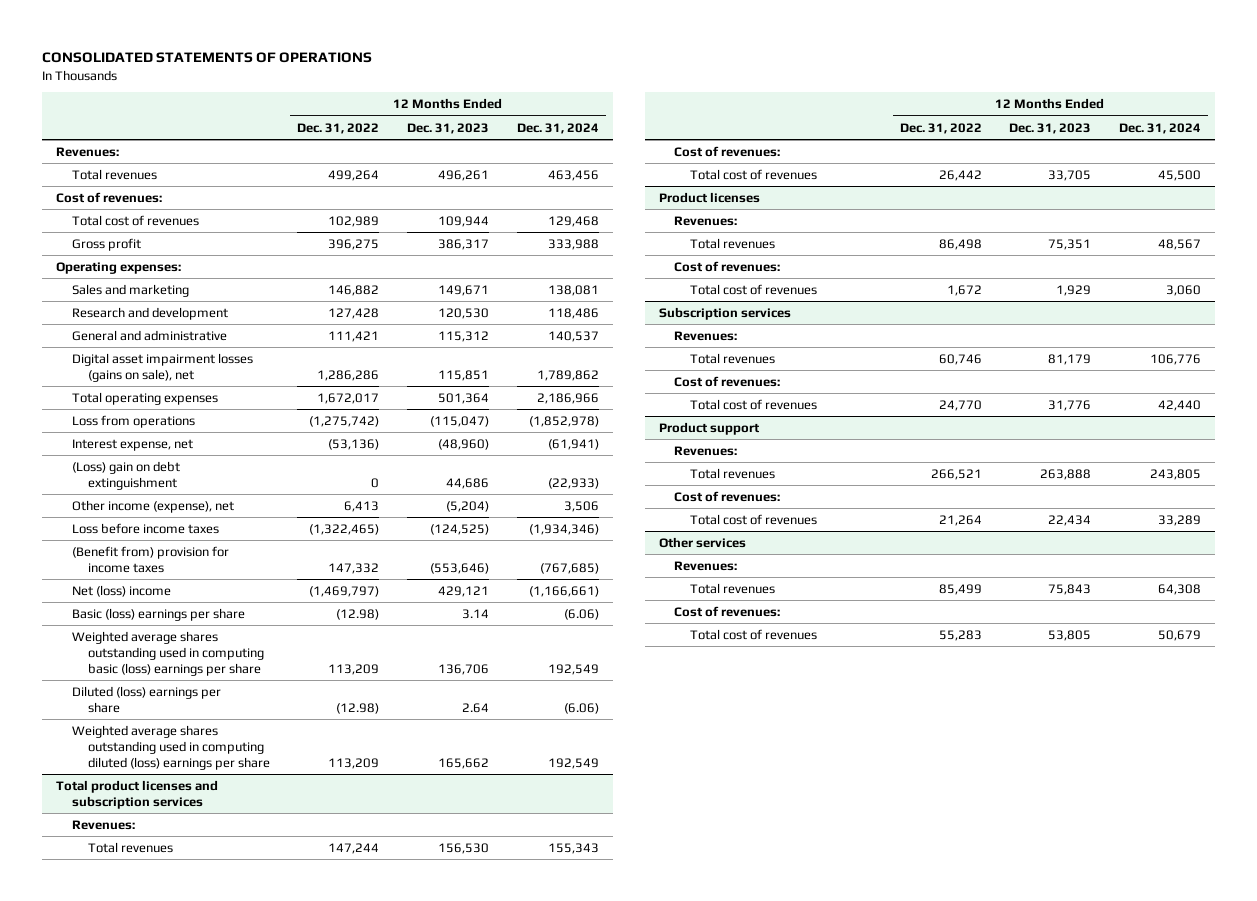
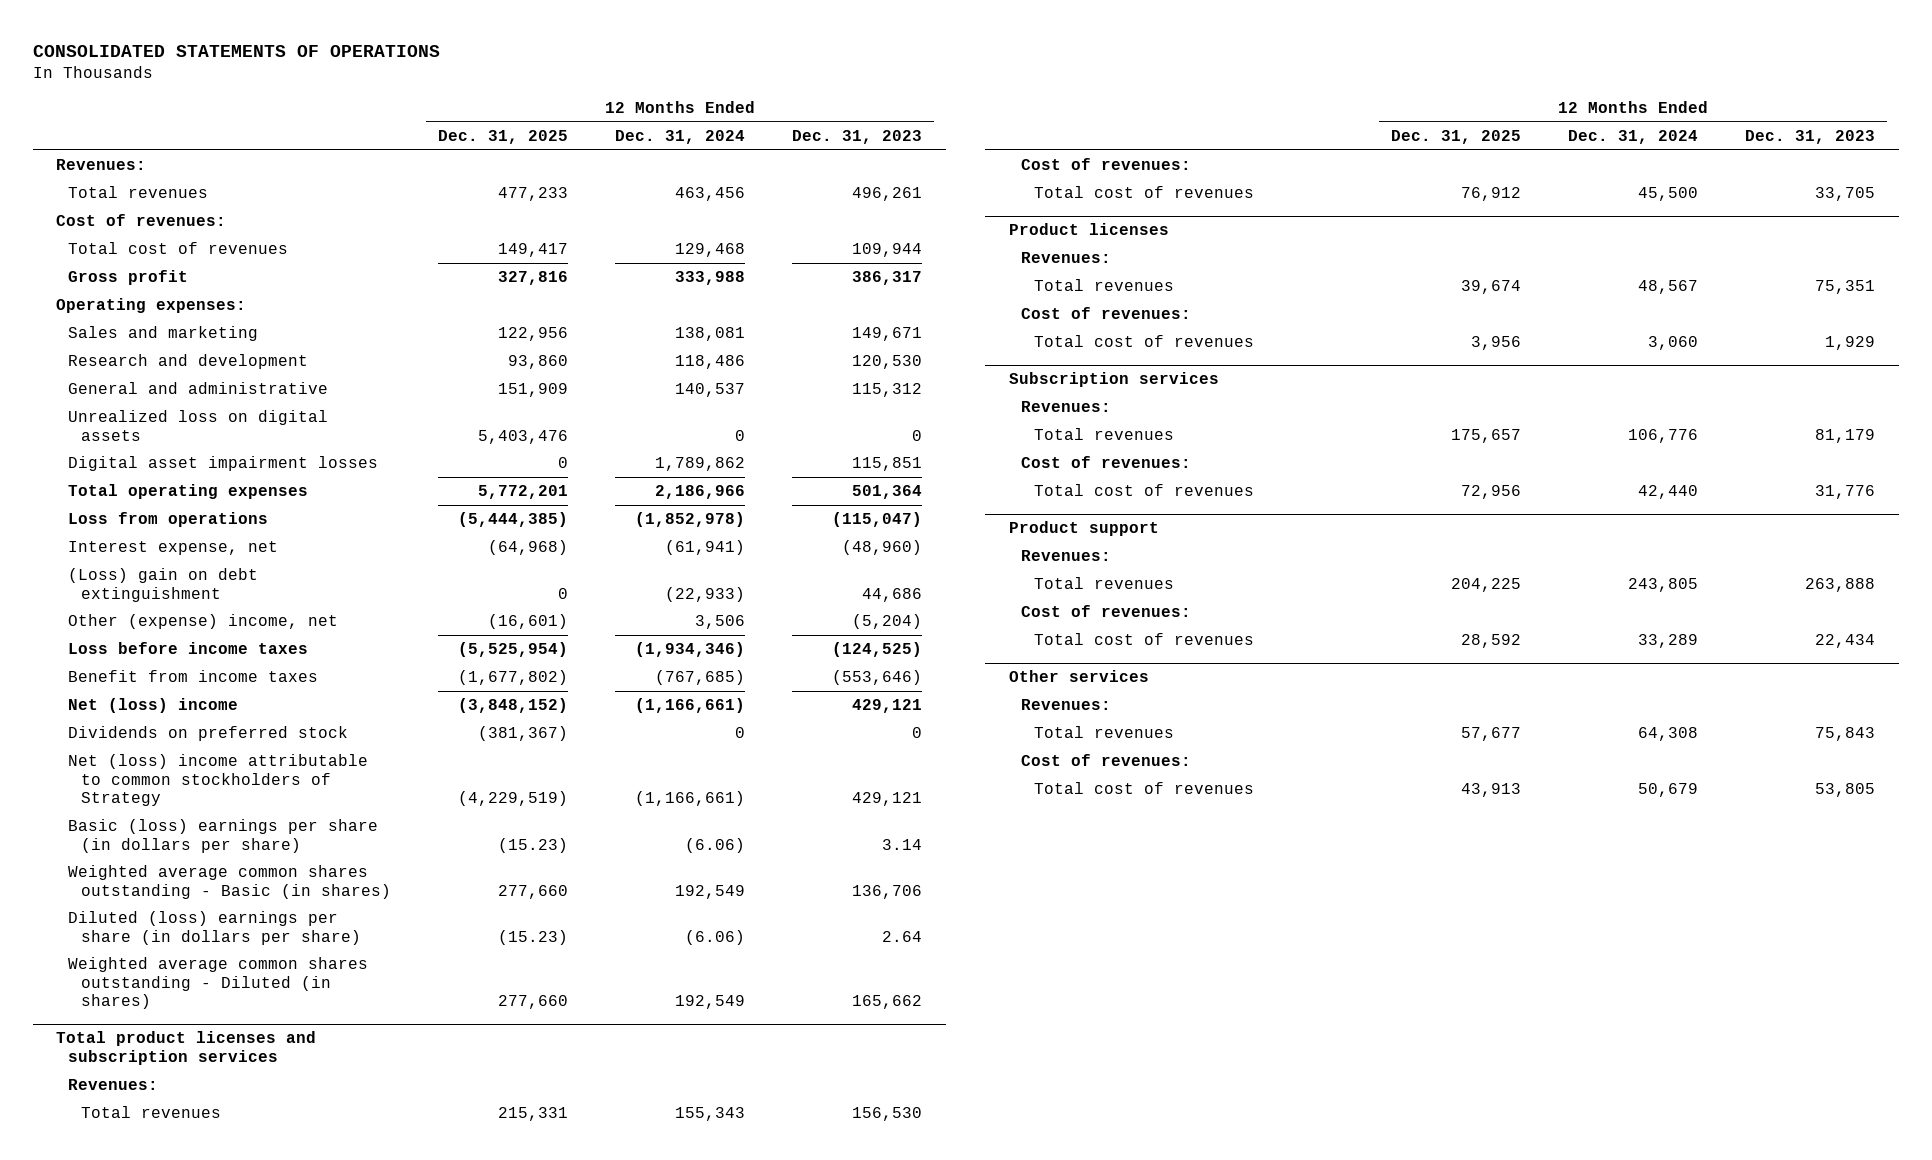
- | 12 Months Ended Dec. 31, 2022 | 12 Months Ended Dec. 31, 2023 | 12 Months Ended Dec. 31, 2024
+ | 12 Months Ended Dec. 31, 2025 | 12 Months Ended Dec. 31, 2024 | 12 Months Ended Dec. 31, 2023
- Digital asset impairment losses (gains on sale), net | 1,286,286 | 115,851 | 1,789,862
+ Unrealized loss on digital assets | 5,403,476 | 0 | 0
+ Digital asset impairment losses | 0 | 1,789,862 | 115,851
- Other income (expense), net | 6,413 | (5,204) | 3,506
+ Other (expense) income, net | (16,601) | 3,506 | (5,204)
- (Benefit from) provision for income taxes | 147,332 | (553,646) | (767,685)
+ Benefit from income taxes | (1,677,802) | (767,685) | (553,646)
- Basic (loss) earnings per share | (12.98) | 3.14 | (6.06)
- Weighted average shares outstanding used in computing basic (loss) earnings per share | 113,209 | 136,706 | 192,549
- Diluted (loss) earnings per share | (12.98) | 2.64 | (6.06)
- Weighted average shares outstanding used in computing diluted (loss) earnings per share | 113,209 | 165,662 | 192,549
+ Dividends on preferred stock | (381,367) | 0 | 0
+ Net (loss) income attributable to common stockholders of Strategy | (4,229,519) | (1,166,661) | 429,121
+ Basic (loss) earnings per share (in dollars per share) | (15.23) | (6.06) | 3.14
+ Weighted average common shares outstanding - Basic (in shares) | 277,660 | 192,549 | 136,706
+ Diluted (loss) earnings per share (in dollars per share) | (15.23) | (6.06) | 2.64
+ Weighted average common shares outstanding - Diluted (in shares) | 277,660 | 192,549 | 165,662

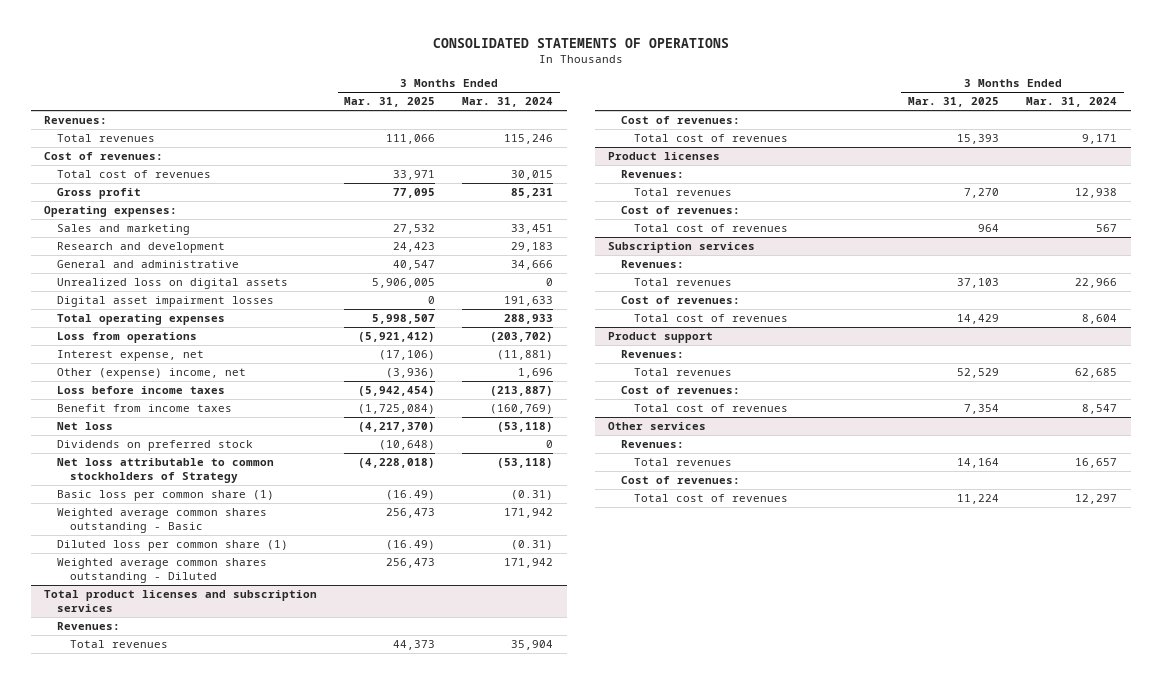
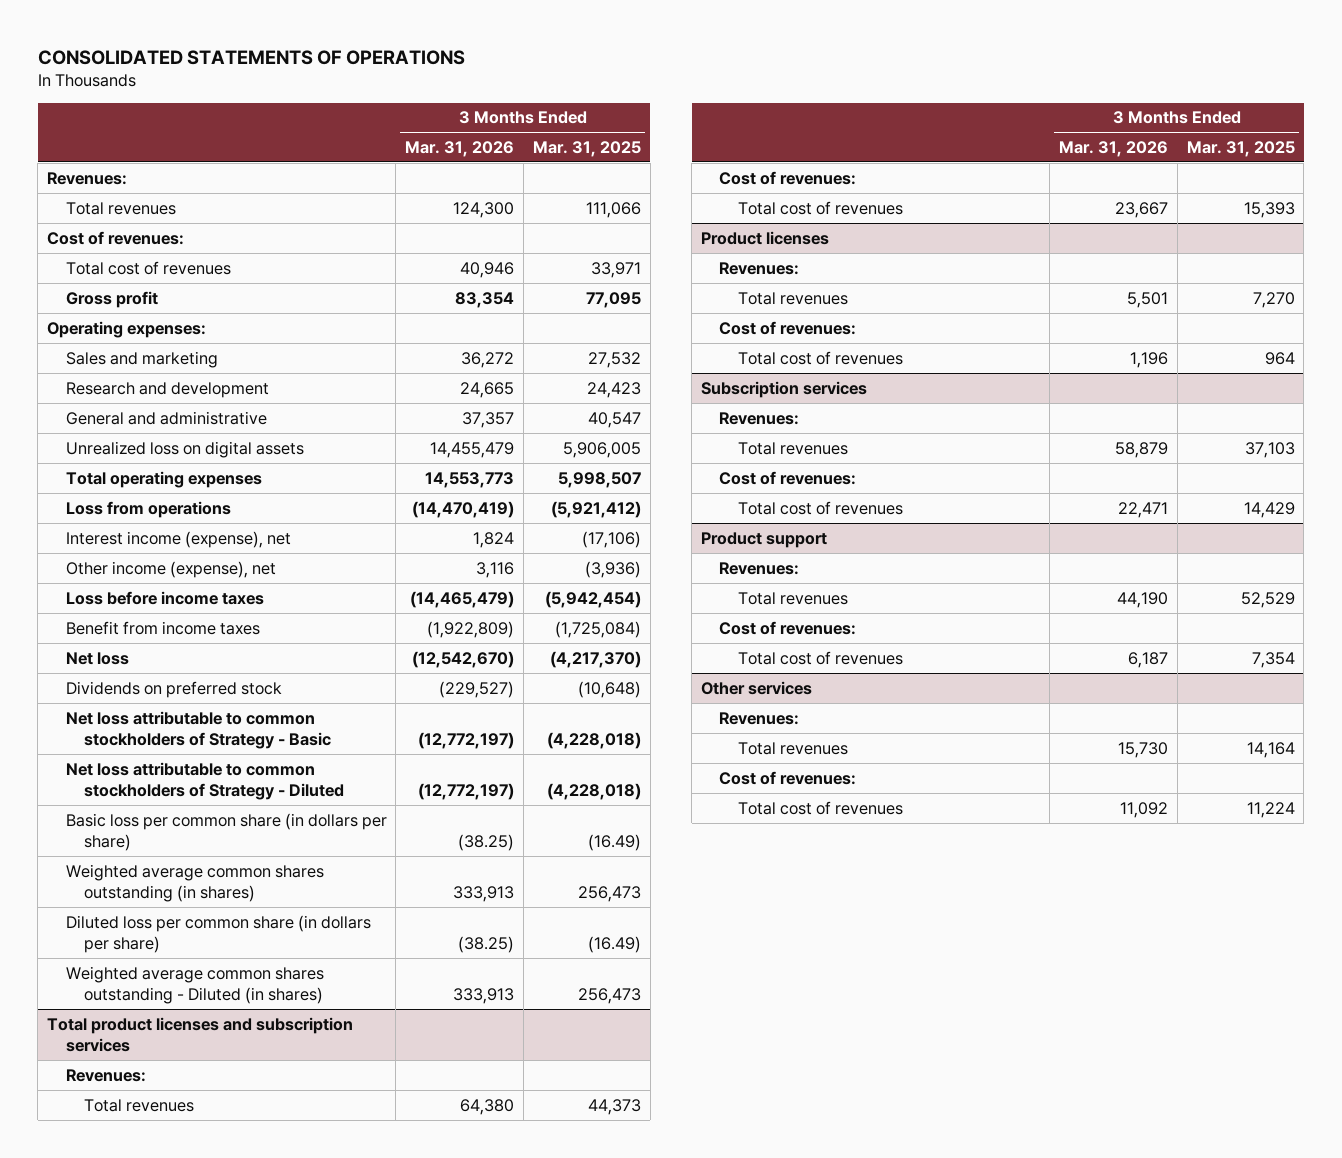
- | 3 Months Ended Mar. 31, 2025 | 3 Months Ended Mar. 31, 2024
+ | 3 Months Ended Mar. 31, 2026 | 3 Months Ended Mar. 31, 2025
- Digital asset impairment losses | 0 | 191,633
- Interest expense, net | (17,106) | (11,881)
- Other (expense) income, net | (3,936) | 1,696
+ Interest income (expense), net | 1,824 | (17,106)
+ Other income (expense), net | 3,116 | (3,936)
- Net loss attributable to common stockholders of Strategy | (4,228,018) | (53,118)
- Basic loss per common share (1) | (16.49) | (0.31)
- Weighted average common shares outstanding - Basic | 256,473 | 171,942
- Diluted loss per common share (1) | (16.49) | (0.31)
- Weighted average common shares outstanding - Diluted | 256,473 | 171,942
+ Net loss attributable to common stockholders of Strategy - Basic | (12,772,197) | (4,228,018)
+ Net loss attributable to common stockholders of Strategy - Diluted | (12,772,197) | (4,228,018)
+ Basic loss per common share (in dollars per share) | (38.25) | (16.49)
+ Weighted average common shares outstanding (in shares) | 333,913 | 256,473
+ Diluted loss per common share (in dollars per share) | (38.25) | (16.49)
+ Weighted average common shares outstanding - Diluted (in shares) | 333,913 | 256,473

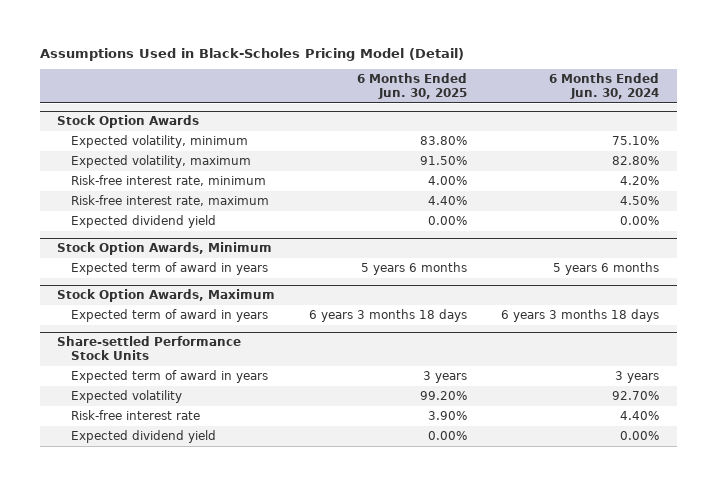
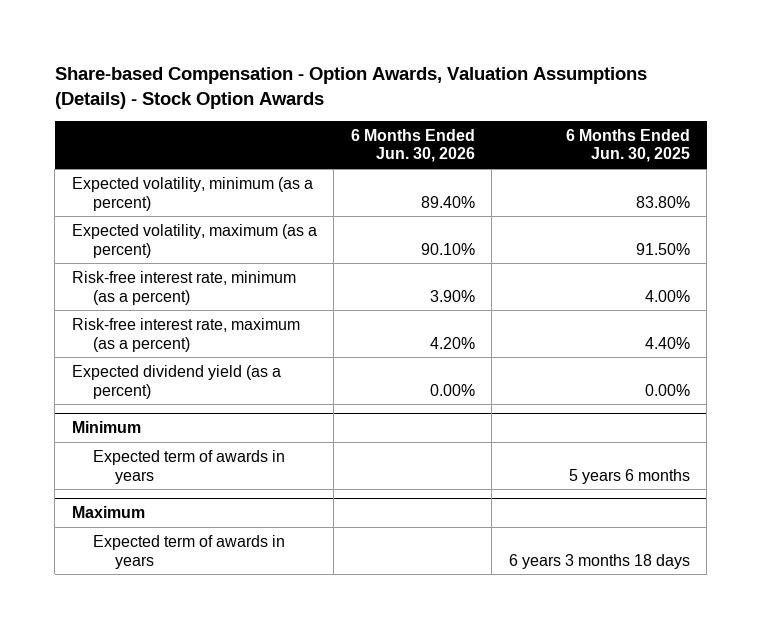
- Assumptions Used in Black-Scholes Pricing Model (Detail)
+ Share-based Compensation - Option Awards, Valuation Assumptions (Details) - Stock Option Awards
- | 6 Months Ended Jun. 30, 2025 | 6 Months Ended Jun. 30, 2024
+ | 6 Months Ended Jun. 30, 2026 | 6 Months Ended Jun. 30, 2025
- Stock Option Awards
- Expected volatility, minimum | 83.80% | 75.10%
- Expected volatility, maximum | 91.50% | 82.80%
- Risk-free interest rate, minimum | 4.00% | 4.20%
- Risk-free interest rate, maximum | 4.40% | 4.50%
- Expected dividend yield | 0.00% | 0.00%
- Stock Option Awards, Minimum
- Expected term of award in years | 5 years 6 months | 5 years 6 months
- Stock Option Awards, Maximum
- Expected term of award in years | 6 years 3 months 18 days | 6 years 3 months 18 days
- Share-settled Performance Stock Units
- Expected term of award in years | 3 years | 3 years
- Expected volatility | 99.20% | 92.70%
- Risk-free interest rate | 3.90% | 4.40%
- Expected dividend yield | 0.00% | 0.00%
+ Expected volatility, minimum (as a percent) | 89.40% | 83.80%
+ Expected volatility, maximum (as a percent) | 90.10% | 91.50%
+ Risk-free interest rate, minimum (as a percent) | 3.90% | 4.00%
+ Risk-free interest rate, maximum (as a percent) | 4.20% | 4.40%
+ Expected dividend yield (as a percent) | 0.00% | 0.00%
+ Minimum
+ Expected term of awards in years | | 5 years 6 months
+ Maximum
+ Expected term of awards in years | | 6 years 3 months 18 days

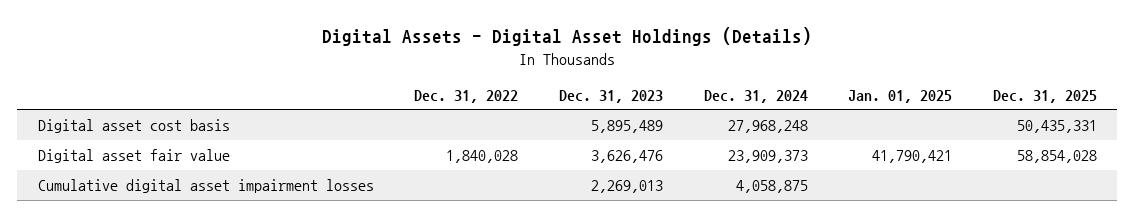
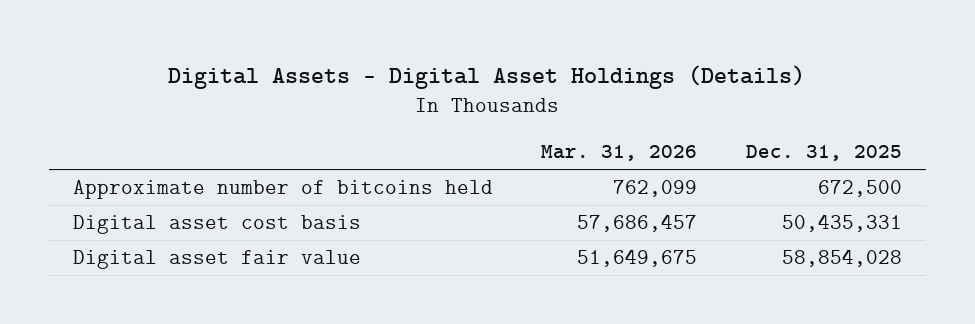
- | Dec. 31, 2022 | Dec. 31, 2023 | Dec. 31, 2024 | Jan. 01, 2025 | Dec. 31, 2025
+ | Mar. 31, 2026 | Dec. 31, 2025
+ Approximate number of bitcoins held | 762,099 | 672,500
- Cumulative digital asset impairment losses | | 2,269,013 | 4,058,875 | |

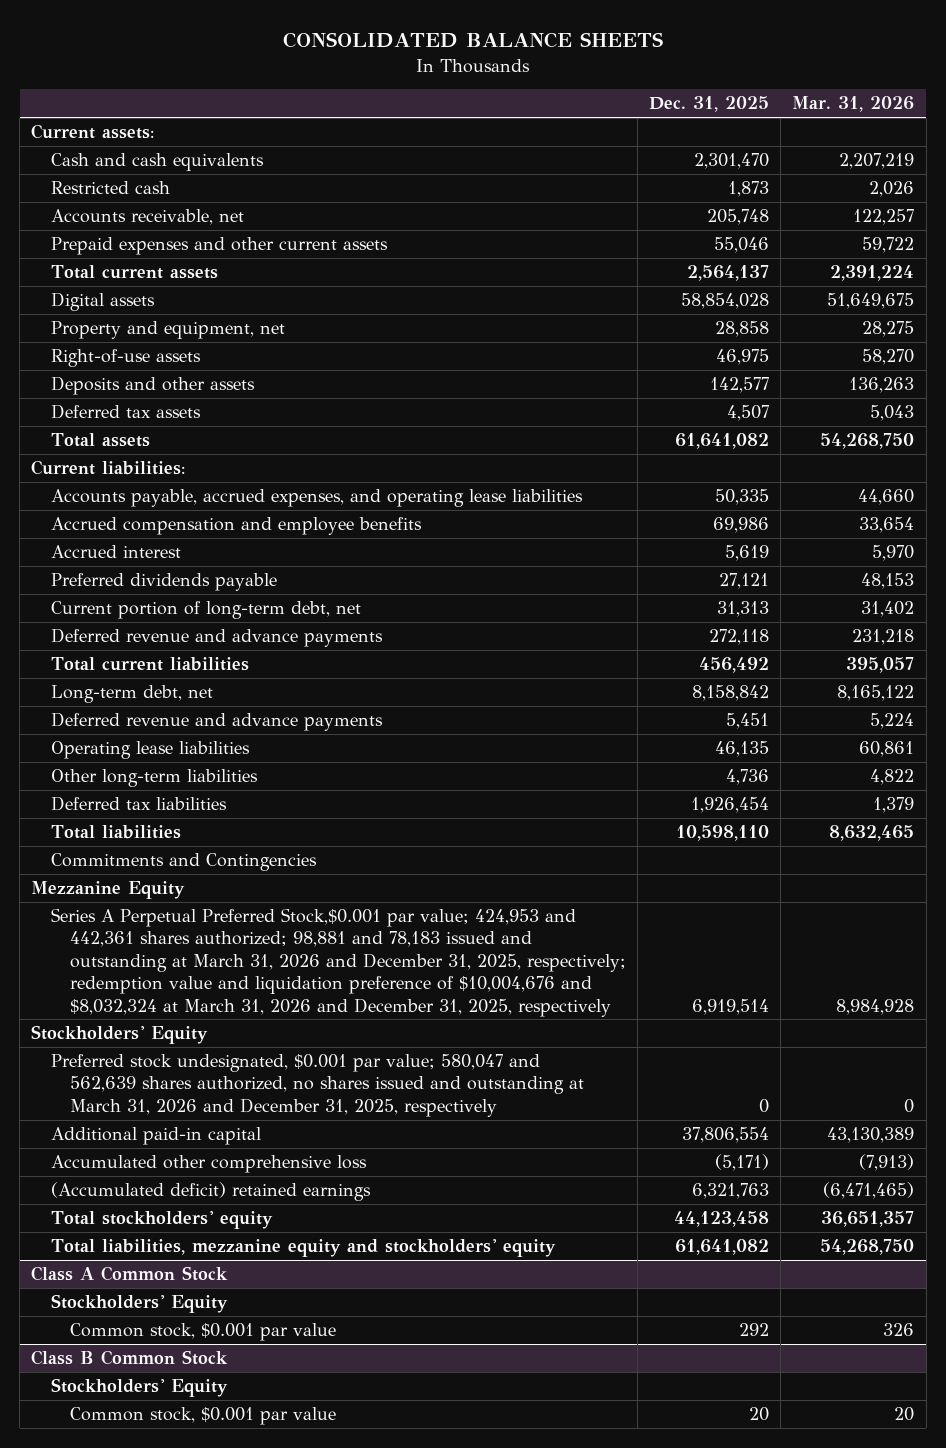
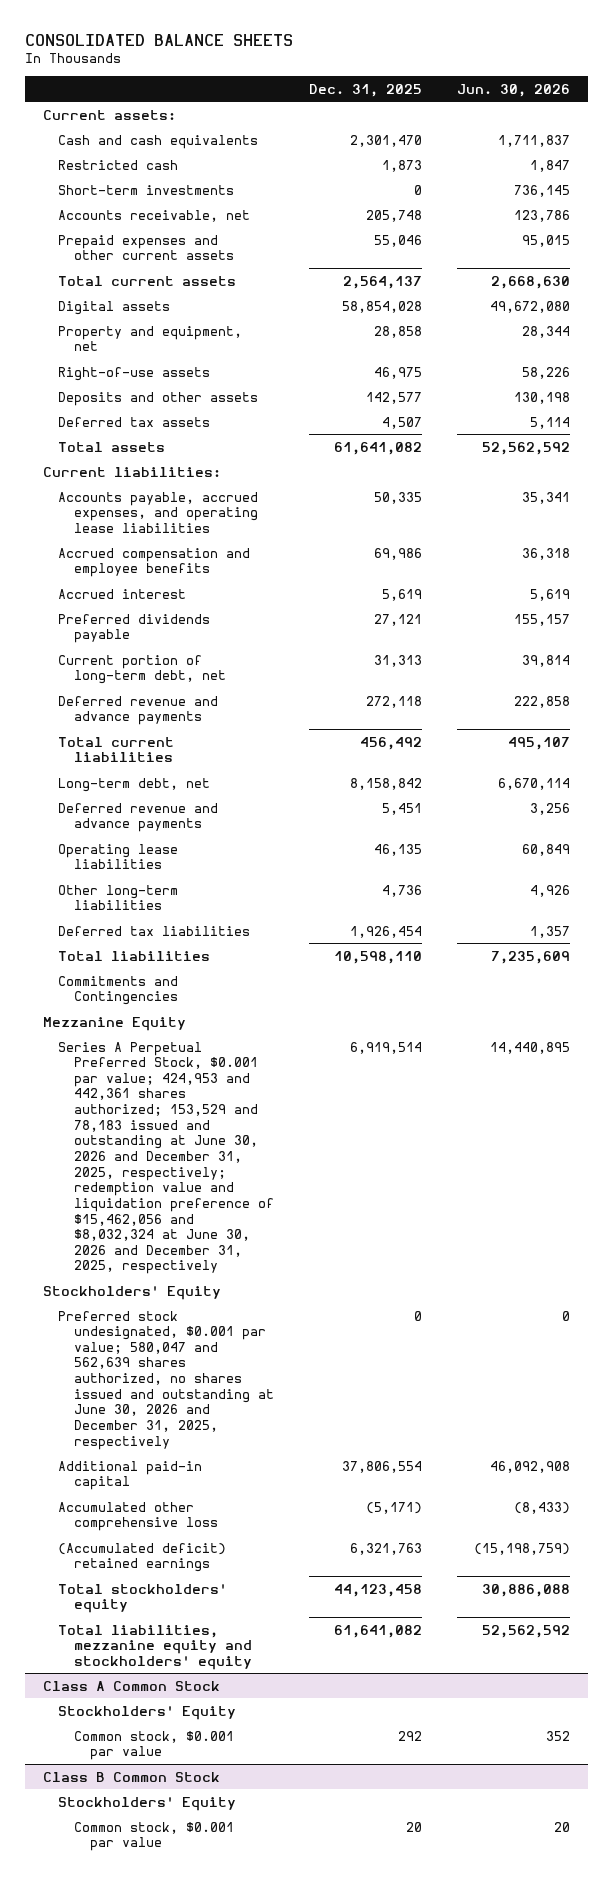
- | Dec. 31, 2025 | Mar. 31, 2026
+ | Dec. 31, 2025 | Jun. 30, 2026
+ Short-term investments | 0 | 736,145
- Series A Perpetual Preferred Stock,$0.001 par value; 424,953 and 442,361 shares authorized; 98,881 and 78,183 issued and outstanding at March 31, 2026 and December 31, 2025, respectively; redemption value and liquidation preference of $10,004,676 and $8,032,324 at March 31, 2026 and December 31, 2025, respectively | 6,919,514 | 8,984,928
+ Series A Perpetual Preferred Stock, $0.001 par value; 424,953 and 442,361 shares authorized; 153,529 and 78,183 issued and outstanding at June 30, 2026 and December 31, 2025, respectively; redemption value and liquidation preference of $15,462,056 and $8,032,324 at June 30, 2026 and December 31, 2025, respectively | 6,919,514 | 14,440,895
- Preferred stock undesignated, $0.001 par value; 580,047 and 562,639 shares authorized, no shares issued and outstanding at March 31, 2026 and December 31, 2025, respectively | 0 | 0
+ Preferred stock undesignated, $0.001 par value; 580,047 and 562,639 shares authorized, no shares issued and outstanding at June 30, 2026 and December 31, 2025, respectively | 0 | 0

